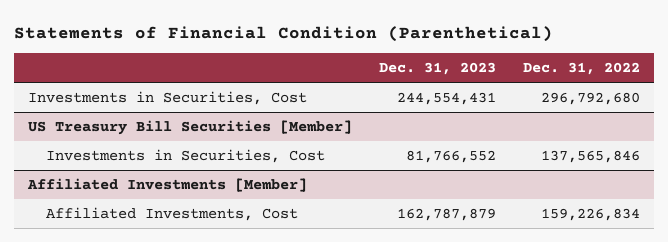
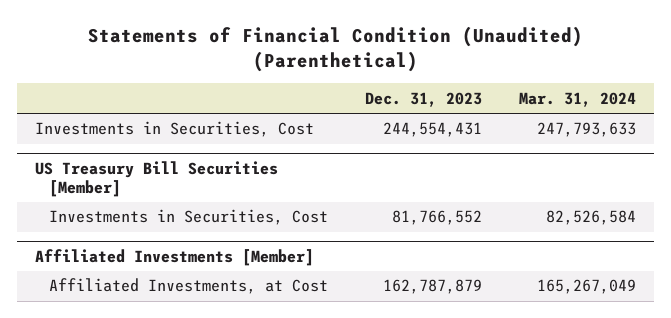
- Statements of Financial Condition (Parenthetical)
+ Statements of Financial Condition (Unaudited) (Parenthetical)
- | Dec. 31, 2023 | Dec. 31, 2022
+ | Dec. 31, 2023 | Mar. 31, 2024
@ Affiliated Investments [Member]
- Affiliated Investments, Cost | 162,787,879 | 159,226,834
+ Affiliated Investments, at Cost | 162,787,879 | 165,267,049

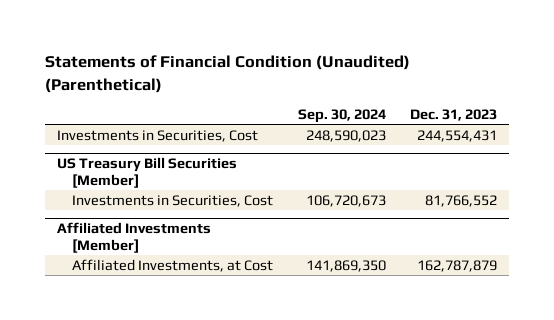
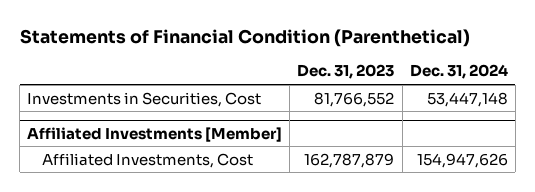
- Statements of Financial Condition (Unaudited) (Parenthetical)
+ Statements of Financial Condition (Parenthetical)
- | Sep. 30, 2024 | Dec. 31, 2023
+ | Dec. 31, 2023 | Dec. 31, 2024
- Investments in Securities, Cost | 248,590,023 | 244,554,431
- US Treasury Bill Securities [Member]
@ Affiliated Investments [Member]
- Affiliated Investments, at Cost | 141,869,350 | 162,787,879
+ Affiliated Investments, Cost | 162,787,879 | 154,947,626

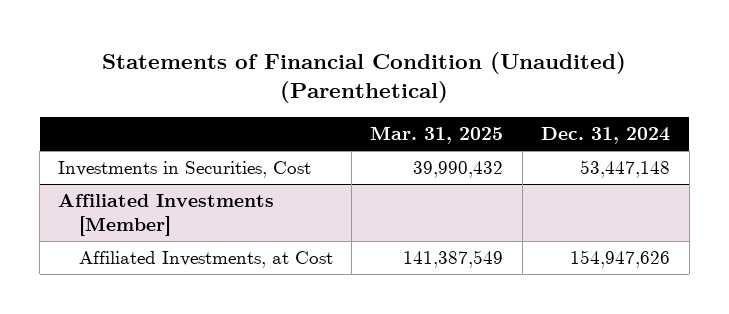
- Statements of Financial Condition (Parenthetical)
+ Statements of Financial Condition (Unaudited) (Parenthetical)
- | Dec. 31, 2023 | Dec. 31, 2024
+ | Mar. 31, 2025 | Dec. 31, 2024
@ Affiliated Investments [Member]
- Affiliated Investments, Cost | 162,787,879 | 154,947,626
+ Affiliated Investments, at Cost | 141,387,549 | 154,947,626

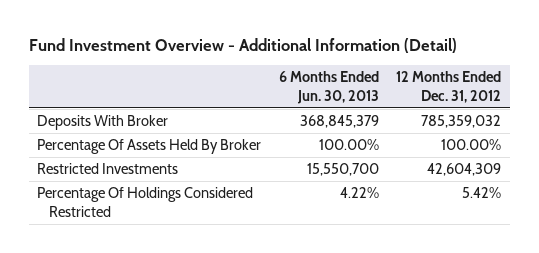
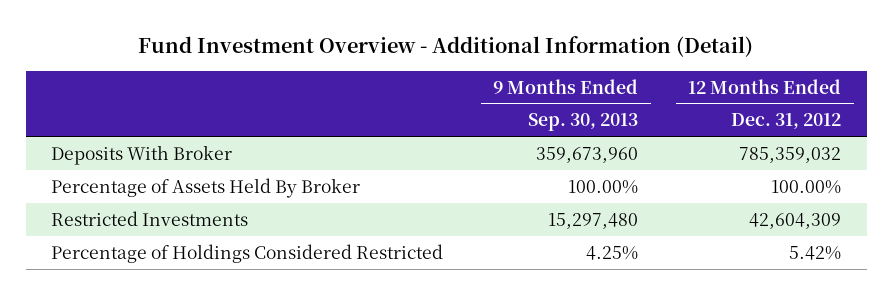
- | 6 Months Ended Jun. 30, 2013 | 12 Months Ended Dec. 31, 2012
+ | 9 Months Ended Sep. 30, 2013 | 12 Months Ended Dec. 31, 2012
- Percentage Of Assets Held By Broker | 100.00% | 100.00%
+ Percentage of Assets Held By Broker | 100.00% | 100.00%
- Percentage Of Holdings Considered Restricted | 4.22% | 5.42%
+ Percentage of Holdings Considered Restricted | 4.25% | 5.42%

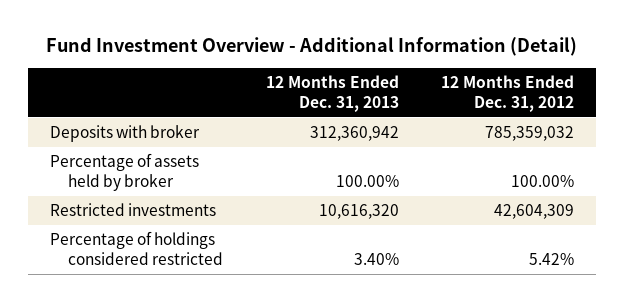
- | 9 Months Ended Sep. 30, 2013 | 12 Months Ended Dec. 31, 2012
+ | 12 Months Ended Dec. 31, 2013 | 12 Months Ended Dec. 31, 2012
- Deposits With Broker | 359,673,960 | 785,359,032
- Percentage of Assets Held By Broker | 100.00% | 100.00%
- Restricted Investments | 15,297,480 | 42,604,309
- Percentage of Holdings Considered Restricted | 4.25% | 5.42%
+ Deposits with broker | 312,360,942 | 785,359,032
+ Percentage of assets held by broker | 100.00% | 100.00%
+ Restricted investments | 10,616,320 | 42,604,309
+ Percentage of holdings considered restricted | 3.40% | 5.42%

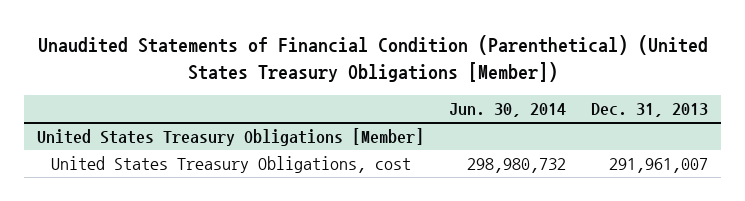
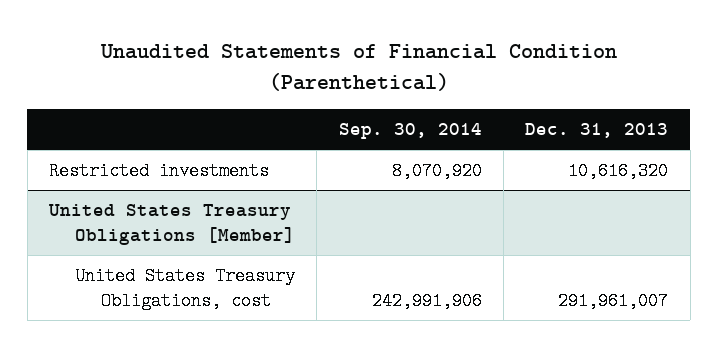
- Unaudited Statements of Financial Condition (Parenthetical) (United States Treasury Obligations [Member])
+ Unaudited Statements of Financial Condition (Parenthetical)
- | Jun. 30, 2014 | Dec. 31, 2013
+ | Sep. 30, 2014 | Dec. 31, 2013
+ Restricted investments | 8,070,920 | 10,616,320

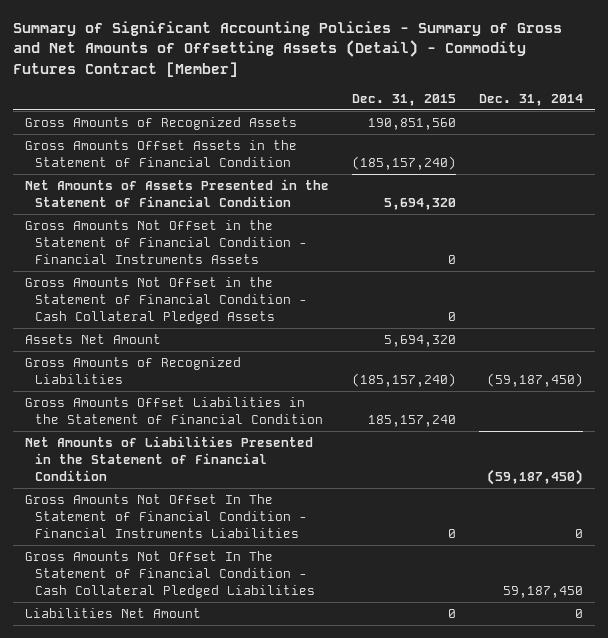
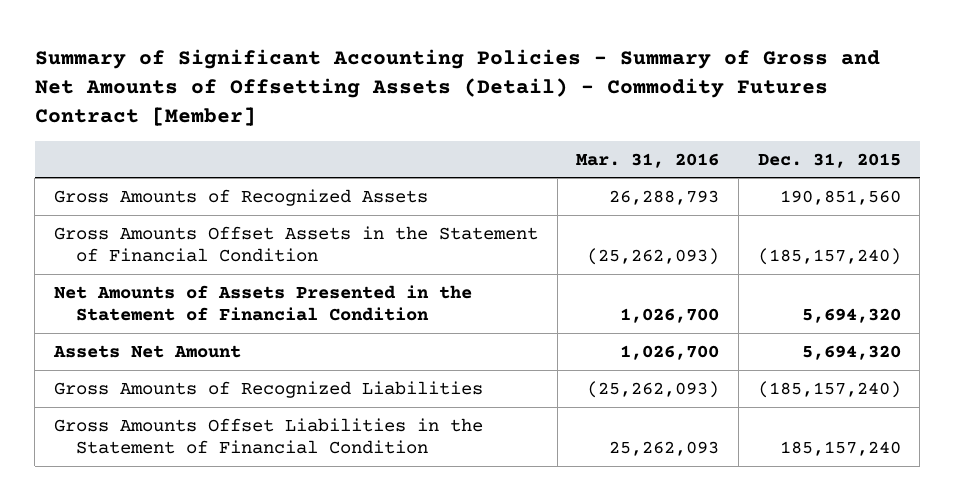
- | Dec. 31, 2015 | Dec. 31, 2014
+ | Mar. 31, 2016 | Dec. 31, 2015
- Gross Amounts Not Offset in the Statement of Financial Condition - Financial Instruments Assets | 0 |
- Gross Amounts Not Offset in the Statement of Financial Condition - Cash Collateral Pledged Assets | 0 |
- Net Amounts of Liabilities Presented in the Statement of Financial Condition | | (59,187,450)
- Gross Amounts Not Offset In The Statement of Financial Condition - Financial Instruments Liabilities | 0 | 0
- Gross Amounts Not Offset In The Statement of Financial Condition - Cash Collateral Pledged Liabilities | | 59,187,450
- Liabilities Net Amount | 0 | 0

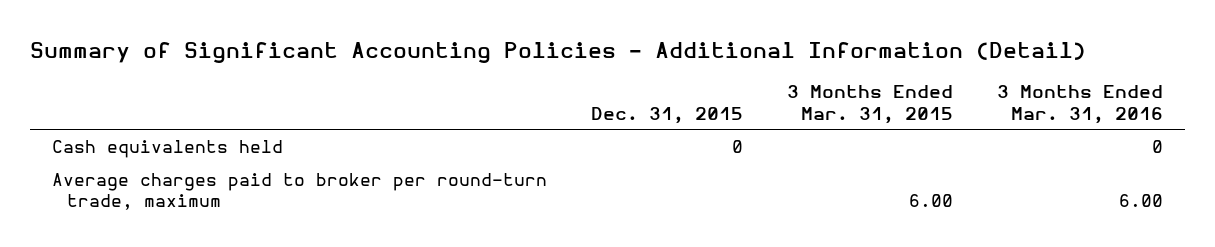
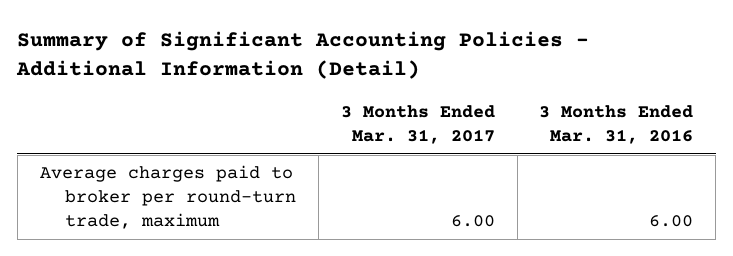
- | Dec. 31, 2015 | 3 Months Ended Mar. 31, 2015 | 3 Months Ended Mar. 31, 2016
+ | 3 Months Ended Mar. 31, 2017 | 3 Months Ended Mar. 31, 2016
- Cash equivalents held | 0 | | 0

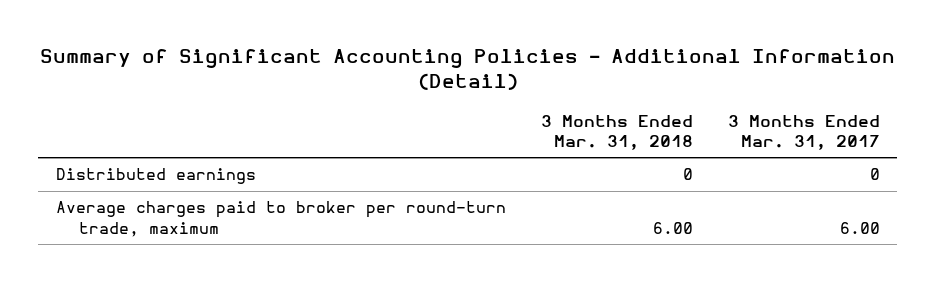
- | 3 Months Ended Mar. 31, 2017 | 3 Months Ended Mar. 31, 2016
+ | 3 Months Ended Mar. 31, 2018 | 3 Months Ended Mar. 31, 2017
+ Distributed earnings | 0 | 0

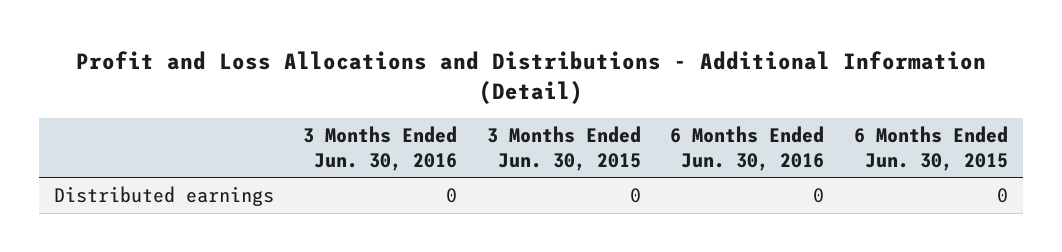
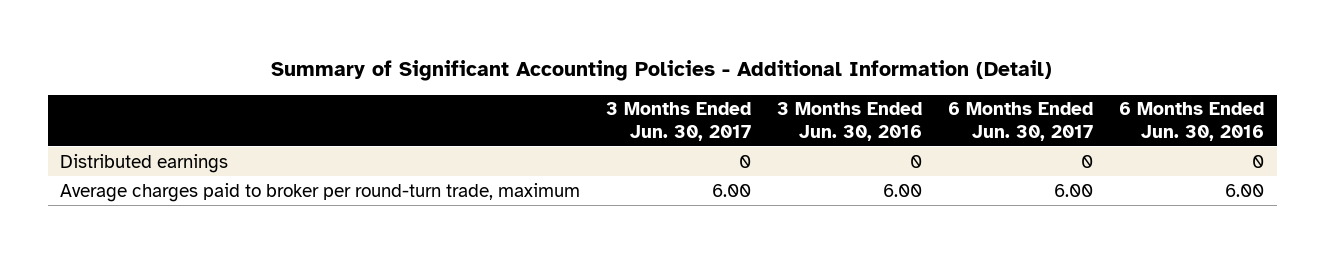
- Profit and Loss Allocations and Distributions - Additional Information (Detail)
+ Summary of Significant Accounting Policies - Additional Information (Detail)
- | 3 Months Ended Jun. 30, 2016 | 3 Months Ended Jun. 30, 2015 | 6 Months Ended Jun. 30, 2016 | 6 Months Ended Jun. 30, 2015
+ | 3 Months Ended Jun. 30, 2017 | 3 Months Ended Jun. 30, 2016 | 6 Months Ended Jun. 30, 2017 | 6 Months Ended Jun. 30, 2016
+ Average charges paid to broker per round-turn trade, maximum | 6.00 | 6.00 | 6.00 | 6.00

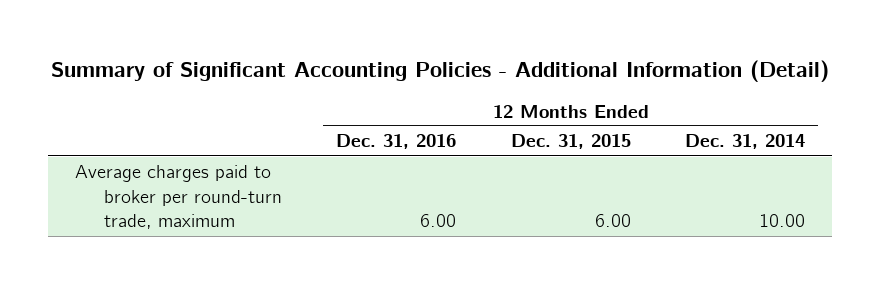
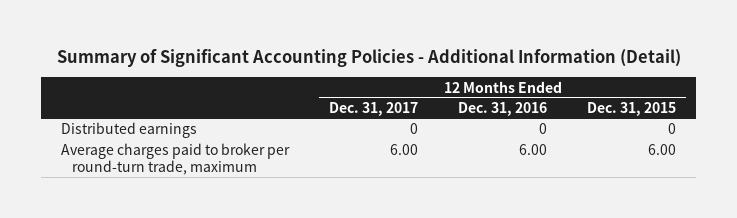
- | 12 Months Ended Dec. 31, 2016 | 12 Months Ended Dec. 31, 2015 | 12 Months Ended Dec. 31, 2014
+ | 12 Months Ended Dec. 31, 2017 | 12 Months Ended Dec. 31, 2016 | 12 Months Ended Dec. 31, 2015
+ Distributed earnings | 0 | 0 | 0

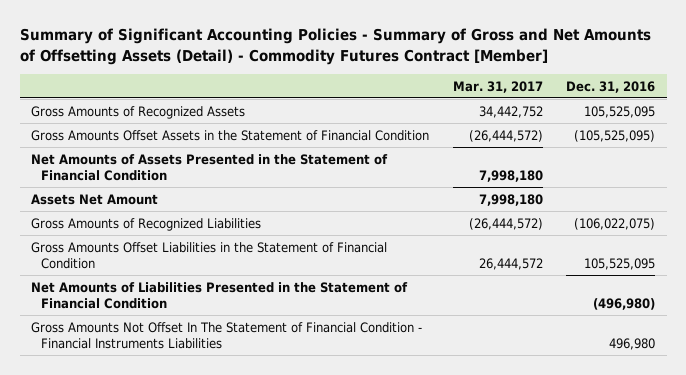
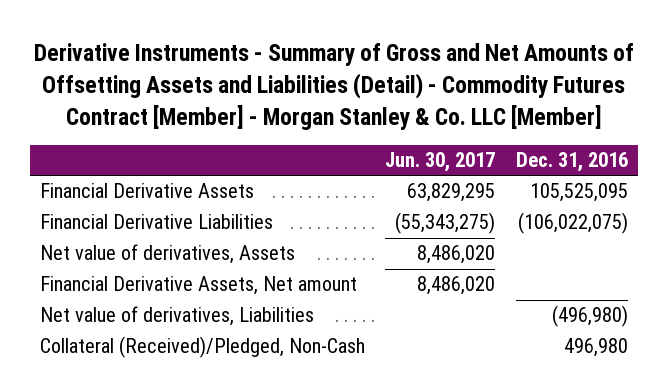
- Summary of Significant Accounting Policies - Summary of Gross and Net Amounts of Offsetting Assets (Detail) - Commodity Futures Contract [Member]
+ Derivative Instruments - Summary of Gross and Net Amounts of Offsetting Assets and Liabilities (Detail) - Commodity Futures Contract [Member] - Morgan Stanley & Co. LLC [Member]
- | Mar. 31, 2017 | Dec. 31, 2016
+ | Jun. 30, 2017 | Dec. 31, 2016
- Gross Amounts of Recognized Assets | 34,442,752 | 105,525,095
- Gross Amounts Offset Assets in the Statement of Financial Condition | (26,444,572) | (105,525,095)
- Net Amounts of Assets Presented in the Statement of Financial Condition | 7,998,180 |
- Assets Net Amount | 7,998,180 |
- Gross Amounts of Recognized Liabilities | (26,444,572) | (106,022,075)
- Gross Amounts Offset Liabilities in the Statement of Financial Condition | 26,444,572 | 105,525,095
- Net Amounts of Liabilities Presented in the Statement of Financial Condition | | (496,980)
- Gross Amounts Not Offset In The Statement of Financial Condition - Financial Instruments Liabilities | | 496,980
+ Financial Derivative Assets | 63,829,295 | 105,525,095
+ Financial Derivative Liabilities | (55,343,275) | (106,022,075)
+ Net value of derivatives, Assets | 8,486,020 |
+ Financial Derivative Assets, Net amount | 8,486,020 |
+ Net value of derivatives, Liabilities | | (496,980)
+ Collateral (Received)/Pledged, Non-Cash | | 496,980

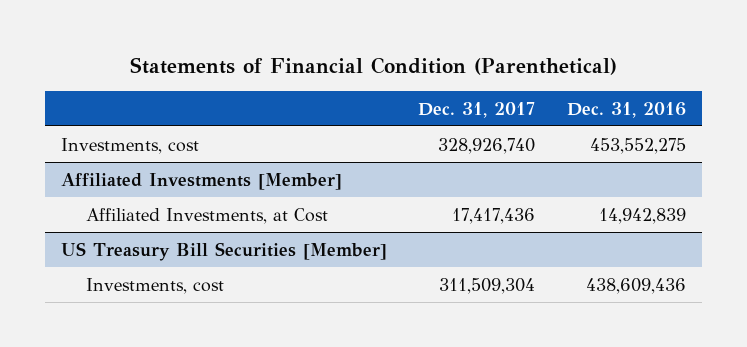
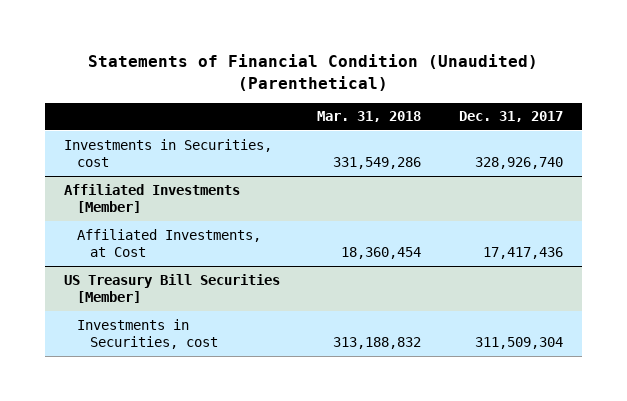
- Statements of Financial Condition (Parenthetical)
+ Statements of Financial Condition (Unaudited) (Parenthetical)
- | Dec. 31, 2017 | Dec. 31, 2016
+ | Mar. 31, 2018 | Dec. 31, 2017
- Investments, cost | 328,926,740 | 453,552,275
+ Investments in Securities, cost | 331,549,286 | 328,926,740
@ US Treasury Bill Securities [Member]
- Investments, cost | 311,509,304 | 438,609,436
+ Investments in Securities, cost | 313,188,832 | 311,509,304

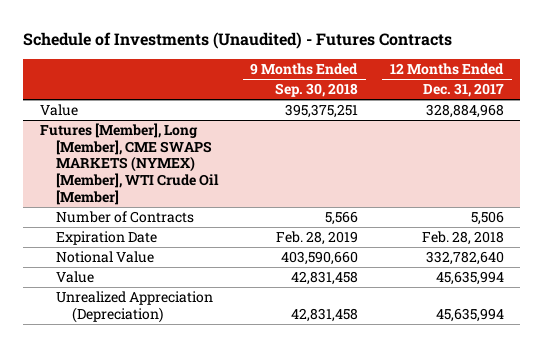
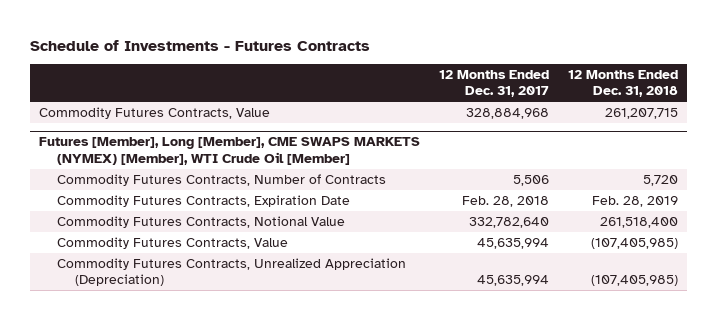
- Schedule of Investments (Unaudited) - Futures Contracts
+ Schedule of Investments - Futures Contracts
- | 9 Months Ended Sep. 30, 2018 | 12 Months Ended Dec. 31, 2017
+ | 12 Months Ended Dec. 31, 2017 | 12 Months Ended Dec. 31, 2018
- Value | 395,375,251 | 328,884,968
+ Commodity Futures Contracts, Value | 328,884,968 | 261,207,715
@ Futures [Member], Long [Member], CME SWAPS MARKETS (NYMEX) [Member], WTI Crude Oil [Member]
- Number of Contracts | 5,566 | 5,506
- Expiration Date | Feb. 28, 2019 | Feb. 28, 2018
- Notional Value | 403,590,660 | 332,782,640
- Value | 42,831,458 | 45,635,994
- Unrealized Appreciation (Depreciation) | 42,831,458 | 45,635,994
+ Commodity Futures Contracts, Number of Contracts | 5,506 | 5,720
+ Commodity Futures Contracts, Expiration Date | Feb. 28, 2018 | Feb. 28, 2019
+ Commodity Futures Contracts, Notional Value | 332,782,640 | 261,518,400
+ Commodity Futures Contracts, Value | 45,635,994 | (107,405,985)
+ Commodity Futures Contracts, Unrealized Appreciation (Depreciation) | 45,635,994 | (107,405,985)

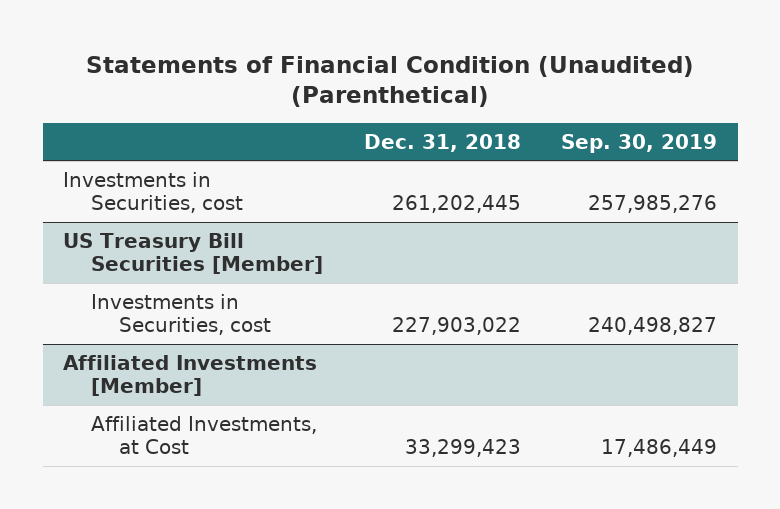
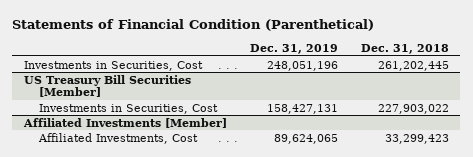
- Statements of Financial Condition (Unaudited) (Parenthetical)
+ Statements of Financial Condition (Parenthetical)
- | Dec. 31, 2018 | Sep. 30, 2019
+ | Dec. 31, 2019 | Dec. 31, 2018
- Investments in Securities, cost | 261,202,445 | 257,985,276
+ Investments in Securities, Cost | 248,051,196 | 261,202,445
@ US Treasury Bill Securities [Member]
- Investments in Securities, cost | 227,903,022 | 240,498,827
+ Investments in Securities, Cost | 158,427,131 | 227,903,022
@ Affiliated Investments [Member]
- Affiliated Investments, at Cost | 33,299,423 | 17,486,449
+ Affiliated Investments, Cost | 89,624,065 | 33,299,423

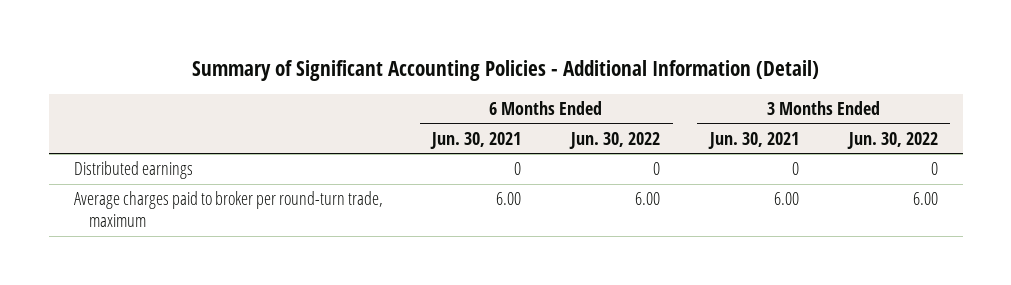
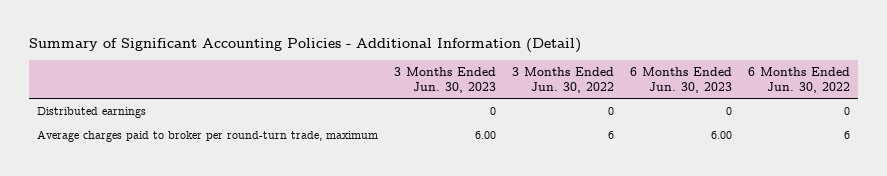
- | 6 Months Ended Jun. 30, 2021 | 6 Months Ended Jun. 30, 2022 | 3 Months Ended Jun. 30, 2021 | 3 Months Ended Jun. 30, 2022
+ | 3 Months Ended Jun. 30, 2023 | 3 Months Ended Jun. 30, 2022 | 6 Months Ended Jun. 30, 2023 | 6 Months Ended Jun. 30, 2022
- Average charges paid to broker per round-turn trade, maximum | 6.00 | 6.00 | 6.00 | 6.00
+ Average charges paid to broker per round-turn trade, maximum | 6.00 | 6 | 6.00 | 6

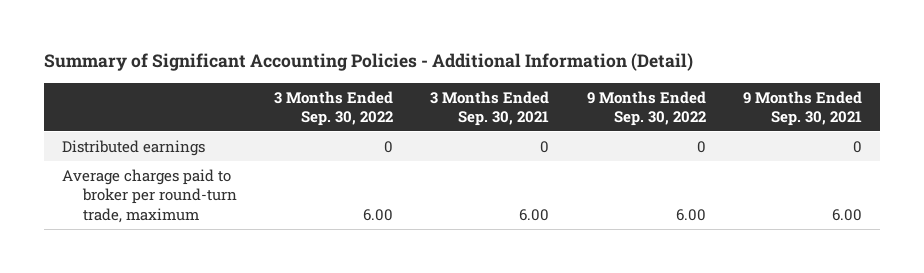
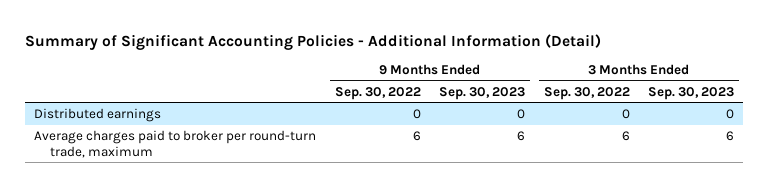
- | 3 Months Ended Sep. 30, 2022 | 3 Months Ended Sep. 30, 2021 | 9 Months Ended Sep. 30, 2022 | 9 Months Ended Sep. 30, 2021
+ | 9 Months Ended Sep. 30, 2022 | 9 Months Ended Sep. 30, 2023 | 3 Months Ended Sep. 30, 2022 | 3 Months Ended Sep. 30, 2023
- Average charges paid to broker per round-turn trade, maximum | 6.00 | 6.00 | 6.00 | 6.00
+ Average charges paid to broker per round-turn trade, maximum | 6 | 6 | 6 | 6

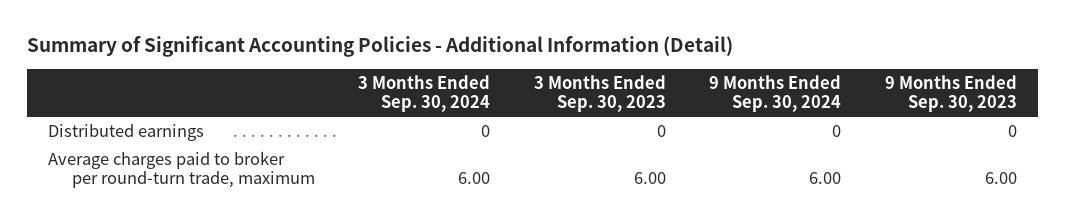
- | 9 Months Ended Sep. 30, 2022 | 9 Months Ended Sep. 30, 2023 | 3 Months Ended Sep. 30, 2022 | 3 Months Ended Sep. 30, 2023
+ | 3 Months Ended Sep. 30, 2024 | 3 Months Ended Sep. 30, 2023 | 9 Months Ended Sep. 30, 2024 | 9 Months Ended Sep. 30, 2023
- Average charges paid to broker per round-turn trade, maximum | 6 | 6 | 6 | 6
+ Average charges paid to broker per round-turn trade, maximum | 6.00 | 6.00 | 6.00 | 6.00

